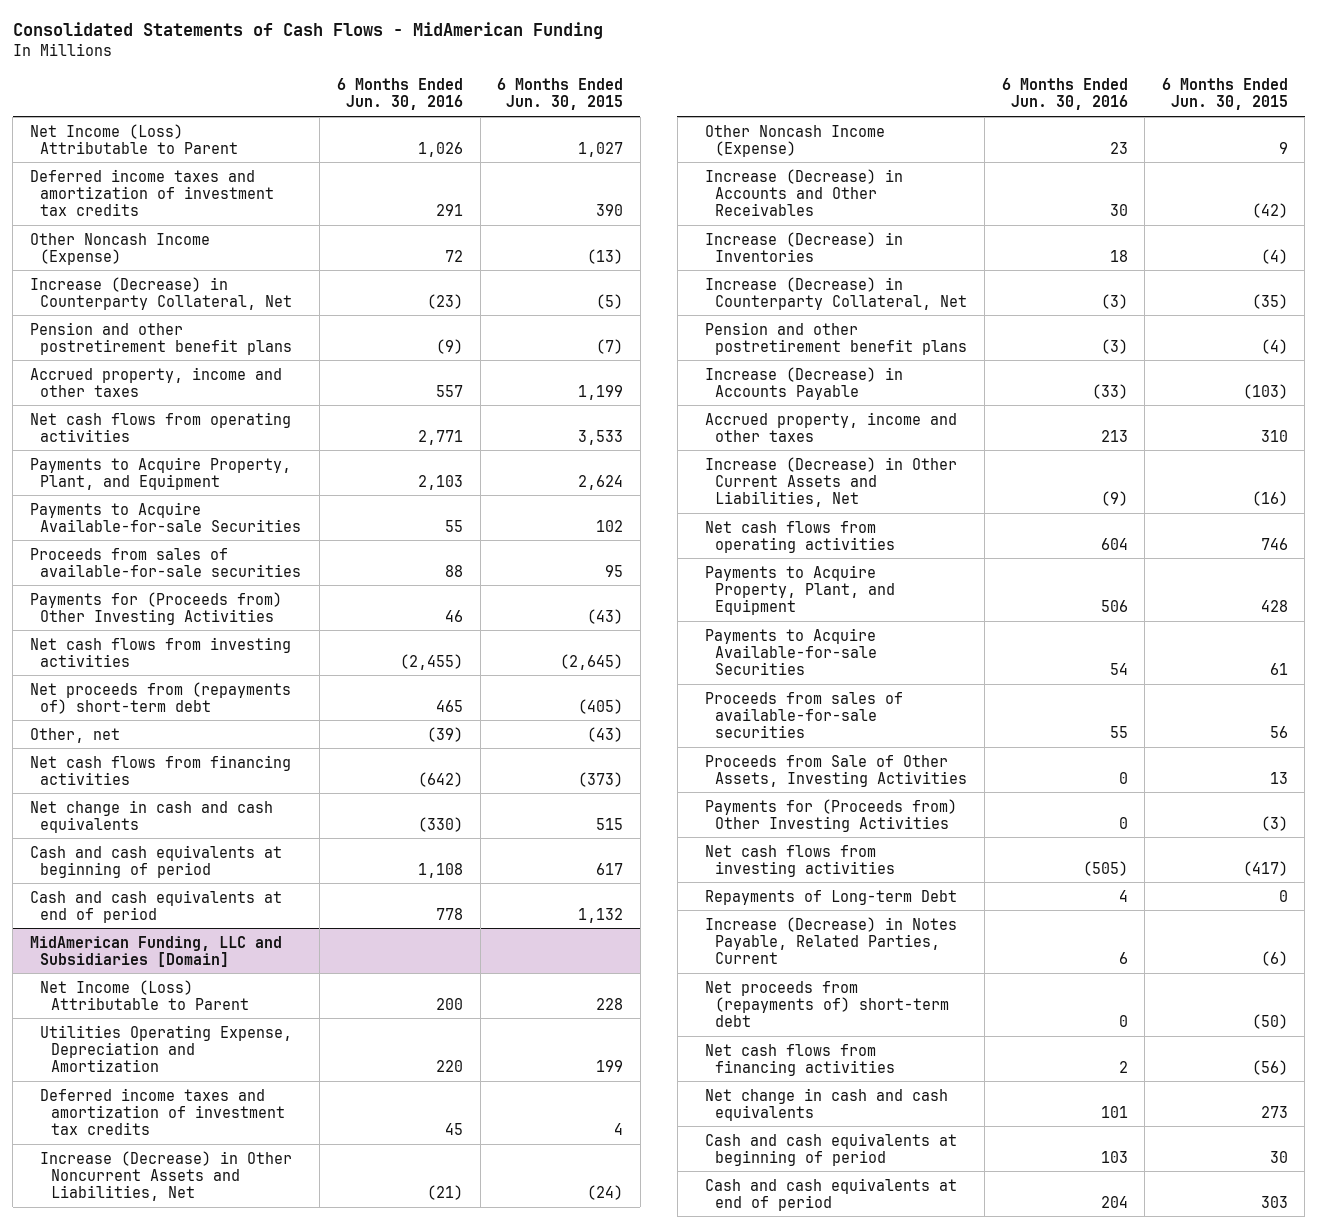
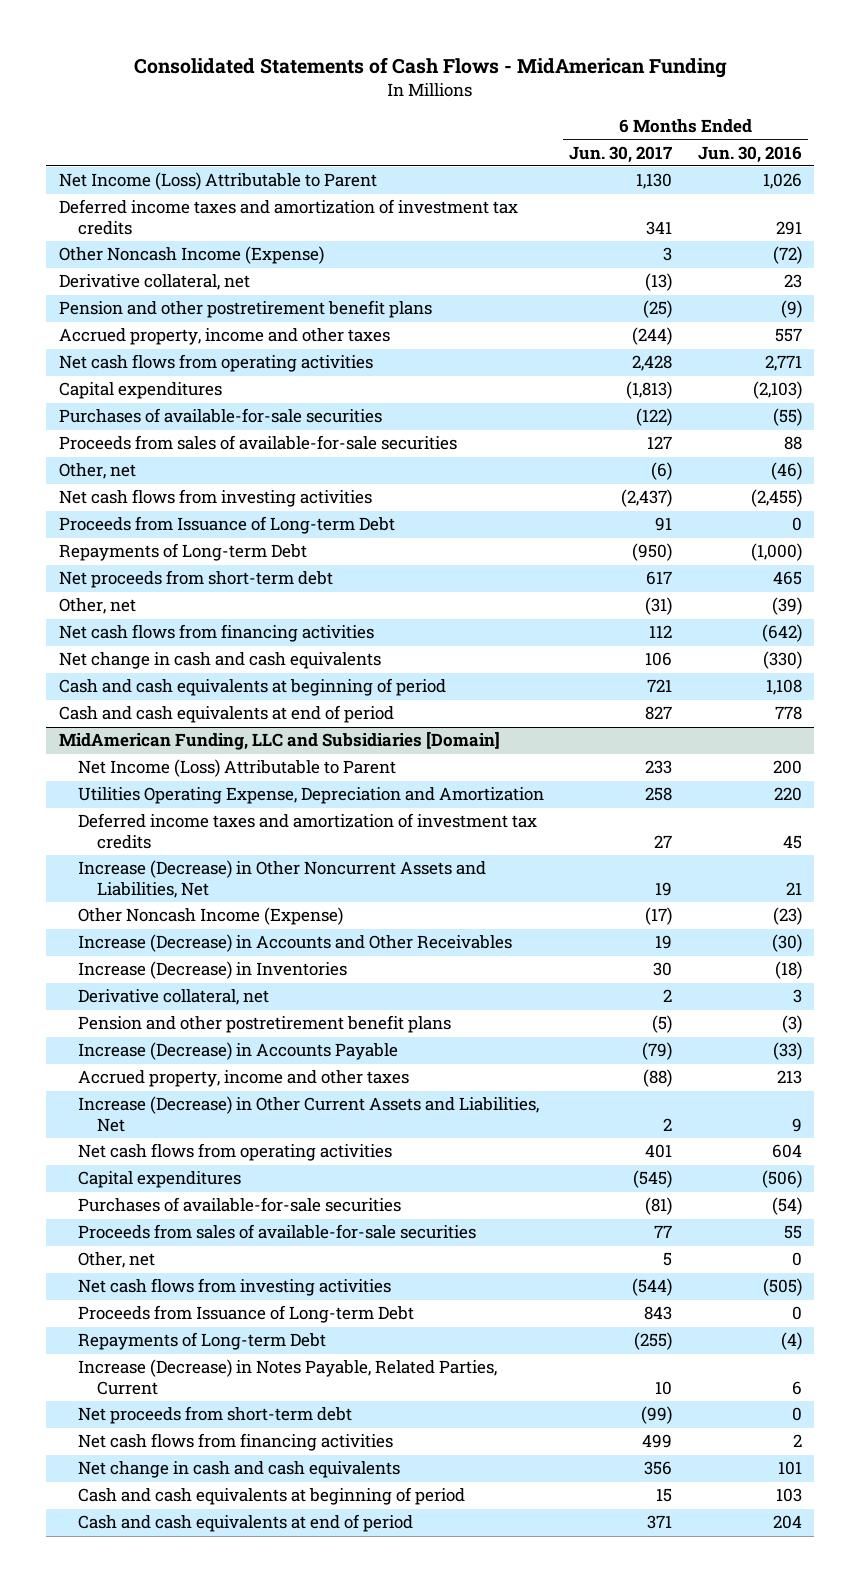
- | 6 Months Ended Jun. 30, 2016 | 6 Months Ended Jun. 30, 2015
+ | 6 Months Ended Jun. 30, 2017 | 6 Months Ended Jun. 30, 2016
- Other Noncash Income (Expense) | 72 | (13)
- Increase (Decrease) in Counterparty Collateral, Net | (23) | (5)
+ Other Noncash Income (Expense) | 3 | (72)
+ Derivative collateral, net | (13) | 23
- Payments to Acquire Property, Plant, and Equipment | 2,103 | 2,624
- Payments to Acquire Available-for-sale Securities | 55 | 102
+ Capital expenditures | (1,813) | (2,103)
+ Purchases of available-for-sale securities | (122) | (55)
- Payments for (Proceeds from) Other Investing Activities | 46 | (43)
+ Other, net | (6) | (46)
- Net proceeds from (repayments of) short-term debt | 465 | (405)
+ Proceeds from Issuance of Long-term Debt | 91 | 0
+ Repayments of Long-term Debt | (950) | (1,000)
+ Net proceeds from short-term debt | 617 | 465
@ MidAmerican Funding, LLC and Subsidiaries [Domain]
- Increase (Decrease) in Other Noncurrent Assets and Liabilities, Net | (21) | (24)
- Other Noncash Income (Expense) | 23 | 9
- Increase (Decrease) in Accounts and Other Receivables | 30 | (42)
- Increase (Decrease) in Inventories | 18 | (4)
- Increase (Decrease) in Counterparty Collateral, Net | (3) | (35)
+ Increase (Decrease) in Other Noncurrent Assets and Liabilities, Net | 19 | 21
+ Other Noncash Income (Expense) | (17) | (23)
+ Increase (Decrease) in Accounts and Other Receivables | 19 | (30)
+ Increase (Decrease) in Inventories | 30 | (18)
+ Derivative collateral, net | 2 | 3
- Increase (Decrease) in Other Current Assets and Liabilities, Net | (9) | (16)
+ Increase (Decrease) in Other Current Assets and Liabilities, Net | 2 | 9
- Payments to Acquire Property, Plant, and Equipment | 506 | 428
- Payments to Acquire Available-for-sale Securities | 54 | 61
+ Capital expenditures | (545) | (506)
+ Purchases of available-for-sale securities | (81) | (54)
- Proceeds from Sale of Other Assets, Investing Activities | 0 | 13
- Payments for (Proceeds from) Other Investing Activities | 0 | (3)
+ Other, net | 5 | 0
- Repayments of Long-term Debt | 4 | 0
+ Proceeds from Issuance of Long-term Debt | 843 | 0
+ Repayments of Long-term Debt | (255) | (4)
- Net proceeds from (repayments of) short-term debt | 0 | (50)
+ Net proceeds from short-term debt | (99) | 0

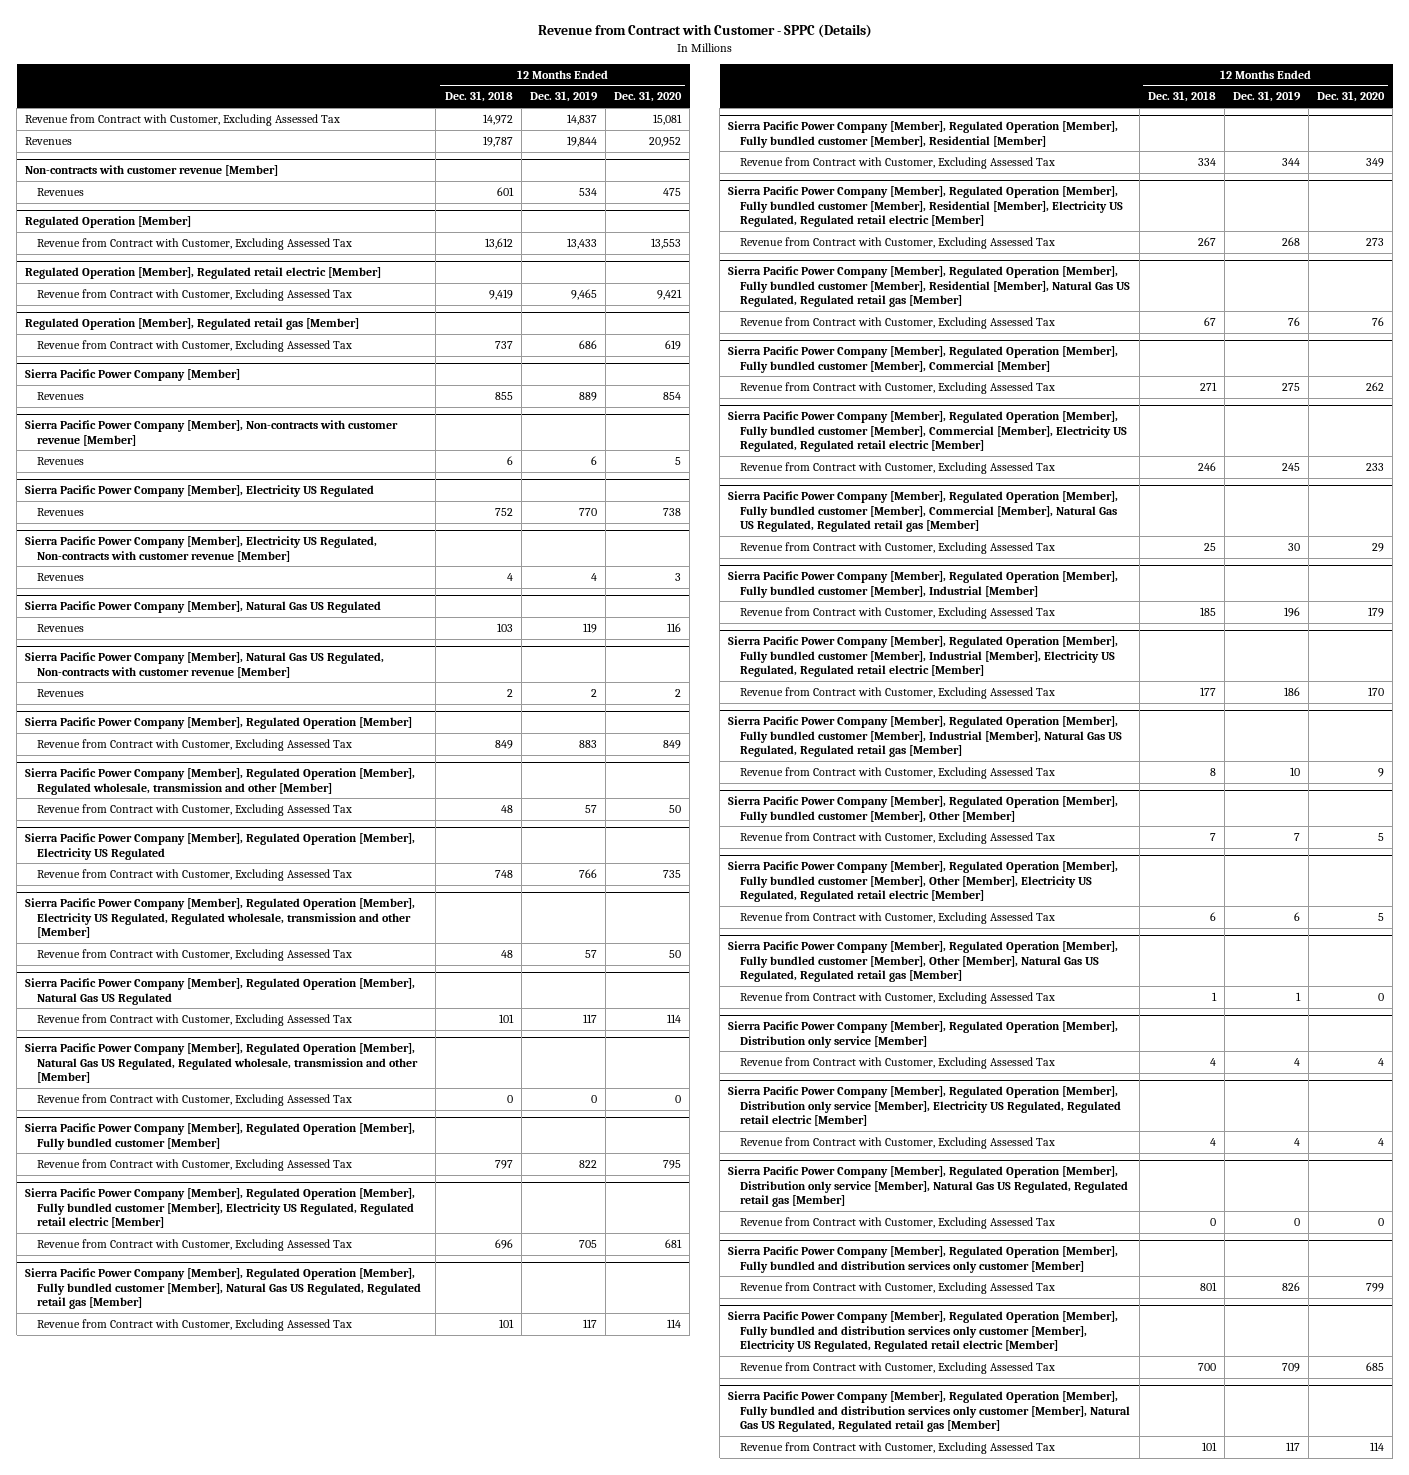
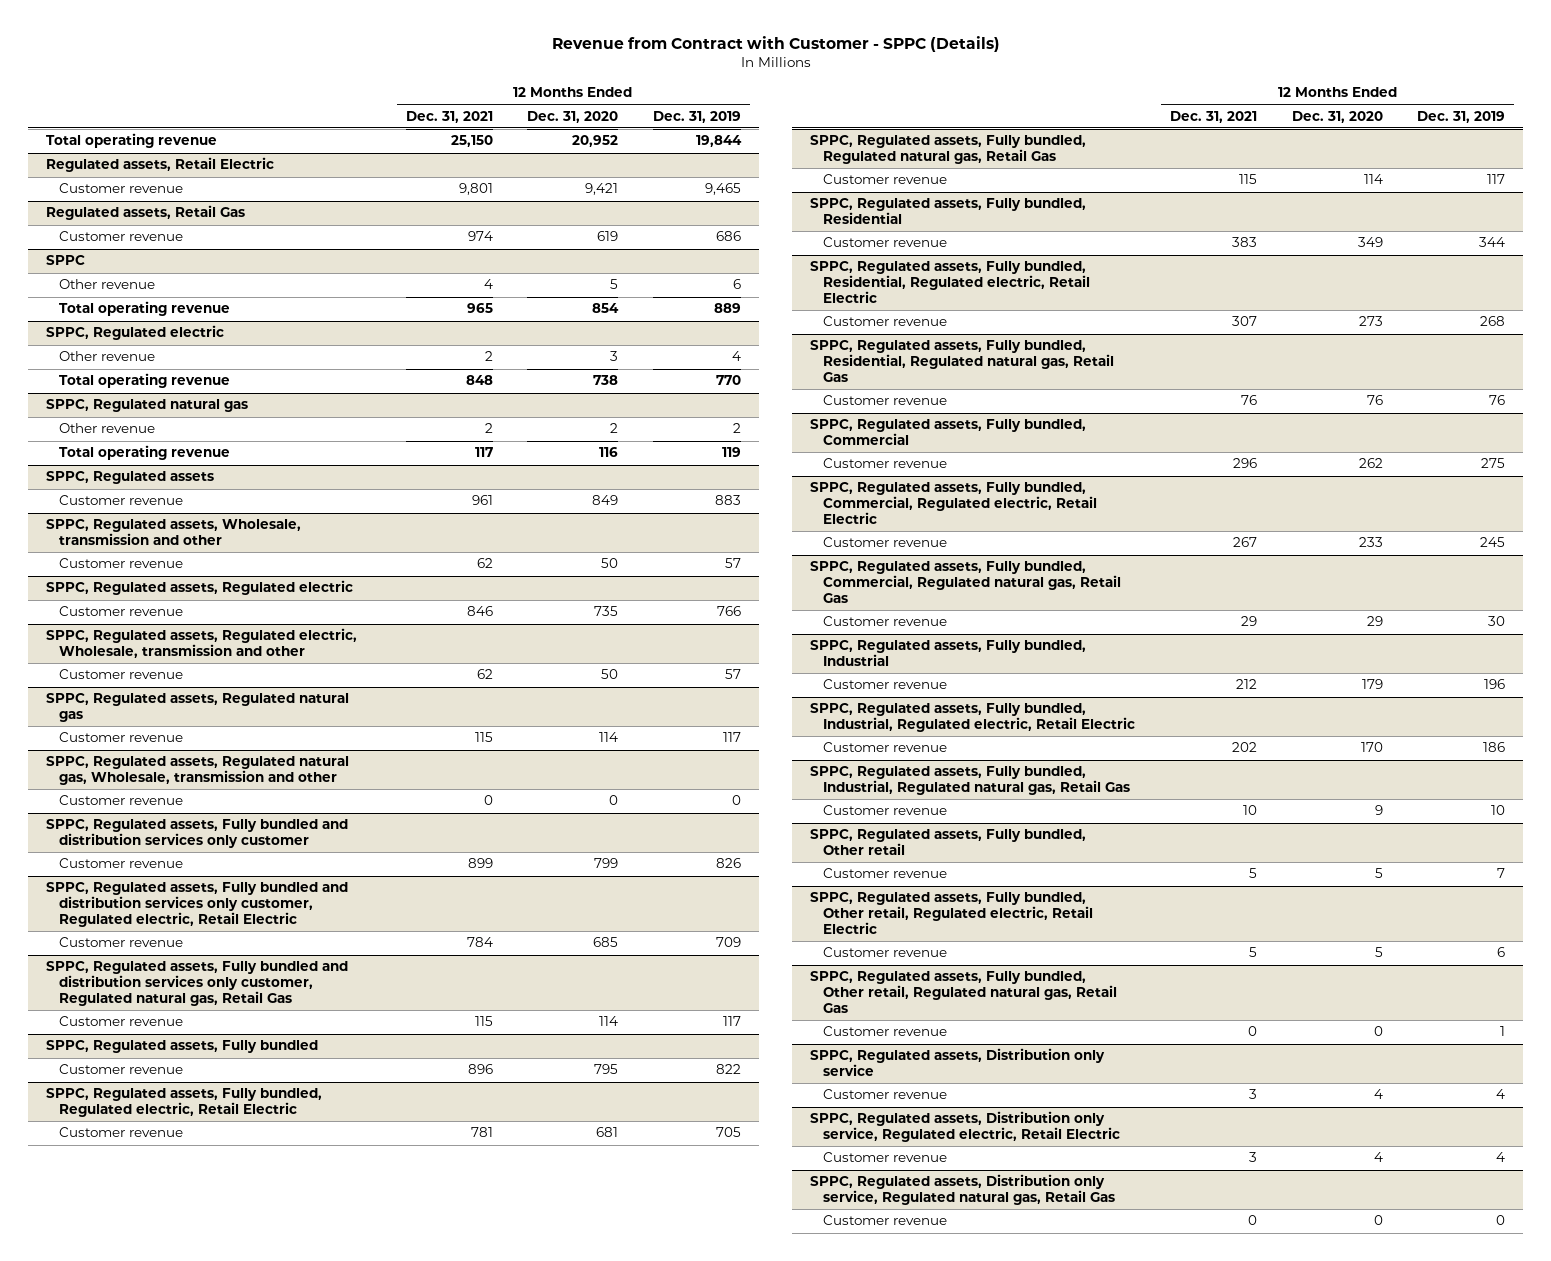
- | 12 Months Ended Dec. 31, 2018 | 12 Months Ended Dec. 31, 2019 | 12 Months Ended Dec. 31, 2020
+ | 12 Months Ended Dec. 31, 2021 | 12 Months Ended Dec. 31, 2020 | 12 Months Ended Dec. 31, 2019
- Revenue from Contract with Customer, Excluding Assessed Tax | 14,972 | 14,837 | 15,081
- Revenues | 19,787 | 19,844 | 20,952
- Non-contracts with customer revenue [Member]
- Revenues | 601 | 534 | 475
- Regulated Operation [Member]
- Revenue from Contract with Customer, Excluding Assessed Tax | 13,612 | 13,433 | 13,553
- Regulated Operation [Member], Regulated retail electric [Member]
- Revenue from Contract with Customer, Excluding Assessed Tax | 9,419 | 9,465 | 9,421
- Regulated Operation [Member], Regulated retail gas [Member]
- Revenue from Contract with Customer, Excluding Assessed Tax | 737 | 686 | 619
- Sierra Pacific Power Company [Member]
- Revenues | 855 | 889 | 854
- Sierra Pacific Power Company [Member], Non-contracts with customer revenue [Member]
- Revenues | 6 | 6 | 5
- Sierra Pacific Power Company [Member], Electricity US Regulated
- Revenues | 752 | 770 | 738
- Sierra Pacific Power Company [Member], Electricity US Regulated, Non-contracts with customer revenue [Member]
- Revenues | 4 | 4 | 3
- Sierra Pacific Power Company [Member], Natural Gas US Regulated
- Revenues | 103 | 119 | 116
- Sierra Pacific Power Company [Member], Natural Gas US Regulated, Non-contracts with customer revenue [Member]
- Revenues | 2 | 2 | 2
- Sierra Pacific Power Company [Member], Regulated Operation [Member]
- Revenue from Contract with Customer, Excluding Assessed Tax | 849 | 883 | 849
- Sierra Pacific Power Company [Member], Regulated Operation [Member], Regulated wholesale, transmission and other [Member]
- Revenue from Contract with Customer, Excluding Assessed Tax | 48 | 57 | 50
- Sierra Pacific Power Company [Member], Regulated Operation [Member], Electricity US Regulated
- Revenue from Contract with Customer, Excluding Assessed Tax | 748 | 766 | 735
- Sierra Pacific Power Company [Member], Regulated Operation [Member], Electricity US Regulated, Regulated wholesale, transmission and other [Member]
- Revenue from Contract with Customer, Excluding Assessed Tax | 48 | 57 | 50
- Sierra Pacific Power Company [Member], Regulated Operation [Member], Natural Gas US Regulated
- Revenue from Contract with Customer, Excluding Assessed Tax | 101 | 117 | 114
- Sierra Pacific Power Company [Member], Regulated Operation [Member], Natural Gas US Regulated, Regulated wholesale, transmission and other [Member]
- Revenue from Contract with Customer, Excluding Assessed Tax | 0 | 0 | 0
- Sierra Pacific Power Company [Member], Regulated Operation [Member], Fully bundled customer [Member]
- Revenue from Contract with Customer, Excluding Assessed Tax | 797 | 822 | 795
- Sierra Pacific Power Company [Member], Regulated Operation [Member], Fully bundled customer [Member], Electricity US Regulated, Regulated retail electric [Member]
- Revenue from Contract with Customer, Excluding Assessed Tax | 696 | 705 | 681
- Sierra Pacific Power Company [Member], Regulated Operation [Member], Fully bundled customer [Member], Natural Gas US Regulated, Regulated retail gas [Member]
- Revenue from Contract with Customer, Excluding Assessed Tax | 101 | 117 | 114
- Sierra Pacific Power Company [Member], Regulated Operation [Member], Fully bundled customer [Member], Residential [Member]
- Revenue from Contract with Customer, Excluding Assessed Tax | 334 | 344 | 349
- Sierra Pacific Power Company [Member], Regulated Operation [Member], Fully bundled customer [Member], Residential [Member], Electricity US Regulated, Regulated retail electric [Member]
- Revenue from Contract with Customer, Excluding Assessed Tax | 267 | 268 | 273
- Sierra Pacific Power Company [Member], Regulated Operation [Member], Fully bundled customer [Member], Residential [Member], Natural Gas US Regulated, Regulated retail gas [Member]
- Revenue from Contract with Customer, Excluding Assessed Tax | 67 | 76 | 76
- Sierra Pacific Power Company [Member], Regulated Operation [Member], Fully bundled customer [Member], Commercial [Member]
- Revenue from Contract with Customer, Excluding Assessed Tax | 271 | 275 | 262
- Sierra Pacific Power Company [Member], Regulated Operation [Member], Fully bundled customer [Member], Commercial [Member], Electricity US Regulated, Regulated retail electric [Member]
- Revenue from Contract with Customer, Excluding Assessed Tax | 246 | 245 | 233
- Sierra Pacific Power Company [Member], Regulated Operation [Member], Fully bundled customer [Member], Commercial [Member], Natural Gas US Regulated, Regulated retail gas [Member]
- Revenue from Contract with Customer, Excluding Assessed Tax | 25 | 30 | 29
- Sierra Pacific Power Company [Member], Regulated Operation [Member], Fully bundled customer [Member], Industrial [Member]
- Revenue from Contract with Customer, Excluding Assessed Tax | 185 | 196 | 179
- Sierra Pacific Power Company [Member], Regulated Operation [Member], Fully bundled customer [Member], Industrial [Member], Electricity US Regulated, Regulated retail electric [Member]
- Revenue from Contract with Customer, Excluding Assessed Tax | 177 | 186 | 170
- Sierra Pacific Power Company [Member], Regulated Operation [Member], Fully bundled customer [Member], Industrial [Member], Natural Gas US Regulated, Regulated retail gas [Member]
- Revenue from Contract with Customer, Excluding Assessed Tax | 8 | 10 | 9
- Sierra Pacific Power Company [Member], Regulated Operation [Member], Fully bundled customer [Member], Other [Member]
- Revenue from Contract with Customer, Excluding Assessed Tax | 7 | 7 | 5
- Sierra Pacific Power Company [Member], Regulated Operation [Member], Fully bundled customer [Member], Other [Member], Electricity US Regulated, Regulated retail electric [Member]
- Revenue from Contract with Customer, Excluding Assessed Tax | 6 | 6 | 5
- Sierra Pacific Power Company [Member], Regulated Operation [Member], Fully bundled customer [Member], Other [Member], Natural Gas US Regulated, Regulated retail gas [Member]
- Revenue from Contract with Customer, Excluding Assessed Tax | 1 | 1 | 0
- Sierra Pacific Power Company [Member], Regulated Operation [Member], Distribution only service [Member]
- Revenue from Contract with Customer, Excluding Assessed Tax | 4 | 4 | 4
- Sierra Pacific Power Company [Member], Regulated Operation [Member], Distribution only service [Member], Electricity US Regulated, Regulated retail electric [Member]
- Revenue from Contract with Customer, Excluding Assessed Tax | 4 | 4 | 4
- Sierra Pacific Power Company [Member], Regulated Operation [Member], Distribution only service [Member], Natural Gas US Regulated, Regulated retail gas [Member]
- Revenue from Contract with Customer, Excluding Assessed Tax | 0 | 0 | 0
- Sierra Pacific Power Company [Member], Regulated Operation [Member], Fully bundled and distribution services only customer [Member]
- Revenue from Contract with Customer, Excluding Assessed Tax | 801 | 826 | 799
- Sierra Pacific Power Company [Member], Regulated Operation [Member], Fully bundled and distribution services only customer [Member], Electricity US Regulated, Regulated retail electric [Member]
- Revenue from Contract with Customer, Excluding Assessed Tax | 700 | 709 | 685
- Sierra Pacific Power Company [Member], Regulated Operation [Member], Fully bundled and distribution services only customer [Member], Natural Gas US Regulated, Regulated retail gas [Member]
- Revenue from Contract with Customer, Excluding Assessed Tax | 101 | 117 | 114
+ Total operating revenue | 25,150 | 20,952 | 19,844
+ Regulated assets, Retail Electric
+ Customer revenue | 9,801 | 9,421 | 9,465
+ Regulated assets, Retail Gas
+ Customer revenue | 974 | 619 | 686
+ SPPC
+ Other revenue | 4 | 5 | 6
+ Total operating revenue | 965 | 854 | 889
+ SPPC, Regulated electric
+ Other revenue | 2 | 3 | 4
+ Total operating revenue | 848 | 738 | 770
+ SPPC, Regulated natural gas
+ Other revenue | 2 | 2 | 2
+ Total operating revenue | 117 | 116 | 119
+ SPPC, Regulated assets
+ Customer revenue | 961 | 849 | 883
+ SPPC, Regulated assets, Wholesale, transmission and other
+ Customer revenue | 62 | 50 | 57
+ SPPC, Regulated assets, Regulated electric
+ Customer revenue | 846 | 735 | 766
+ SPPC, Regulated assets, Regulated electric, Wholesale, transmission and other
+ Customer revenue | 62 | 50 | 57
+ SPPC, Regulated assets, Regulated natural gas
+ Customer revenue | 115 | 114 | 117
+ SPPC, Regulated assets, Regulated natural gas, Wholesale, transmission and other
+ Customer revenue | 0 | 0 | 0
+ SPPC, Regulated assets, Fully bundled and distribution services only customer
+ Customer revenue | 899 | 799 | 826
+ SPPC, Regulated assets, Fully bundled and distribution services only customer, Regulated electric, Retail Electric
+ Customer revenue | 784 | 685 | 709
+ SPPC, Regulated assets, Fully bundled and distribution services only customer, Regulated natural gas, Retail Gas
+ Customer revenue | 115 | 114 | 117
+ SPPC, Regulated assets, Fully bundled
+ Customer revenue | 896 | 795 | 822
+ SPPC, Regulated assets, Fully bundled, Regulated electric, Retail Electric
+ Customer revenue | 781 | 681 | 705
+ SPPC, Regulated assets, Fully bundled, Regulated natural gas, Retail Gas
+ Customer revenue | 115 | 114 | 117
+ SPPC, Regulated assets, Fully bundled, Residential
+ Customer revenue | 383 | 349 | 344
+ SPPC, Regulated assets, Fully bundled, Residential, Regulated electric, Retail Electric
+ Customer revenue | 307 | 273 | 268
+ SPPC, Regulated assets, Fully bundled, Residential, Regulated natural gas, Retail Gas
+ Customer revenue | 76 | 76 | 76
+ SPPC, Regulated assets, Fully bundled, Commercial
+ Customer revenue | 296 | 262 | 275
+ SPPC, Regulated assets, Fully bundled, Commercial, Regulated electric, Retail Electric
+ Customer revenue | 267 | 233 | 245
+ SPPC, Regulated assets, Fully bundled, Commercial, Regulated natural gas, Retail Gas
+ Customer revenue | 29 | 29 | 30
+ SPPC, Regulated assets, Fully bundled, Industrial
+ Customer revenue | 212 | 179 | 196
+ SPPC, Regulated assets, Fully bundled, Industrial, Regulated electric, Retail Electric
+ Customer revenue | 202 | 170 | 186
+ SPPC, Regulated assets, Fully bundled, Industrial, Regulated natural gas, Retail Gas
+ Customer revenue | 10 | 9 | 10
+ SPPC, Regulated assets, Fully bundled, Other retail
+ Customer revenue | 5 | 5 | 7
+ SPPC, Regulated assets, Fully bundled, Other retail, Regulated electric, Retail Electric
+ Customer revenue | 5 | 5 | 6
+ SPPC, Regulated assets, Fully bundled, Other retail, Regulated natural gas, Retail Gas
+ Customer revenue | 0 | 0 | 1
+ SPPC, Regulated assets, Distribution only service
+ Customer revenue | 3 | 4 | 4
+ SPPC, Regulated assets, Distribution only service, Regulated electric, Retail Electric
+ Customer revenue | 3 | 4 | 4
+ SPPC, Regulated assets, Distribution only service, Regulated natural gas, Retail Gas
+ Customer revenue | 0 | 0 | 0

